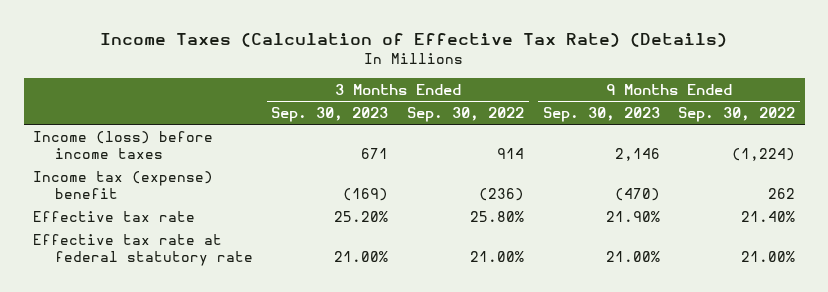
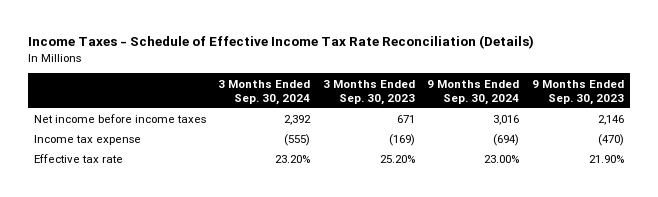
- Income Taxes (Calculation of Effective Tax Rate) (Details)
+ Income Taxes - Schedule of Effective Income Tax Rate Reconciliation (Details)
- | 3 Months Ended Sep. 30, 2023 | 3 Months Ended Sep. 30, 2022 | 9 Months Ended Sep. 30, 2023 | 9 Months Ended Sep. 30, 2022
+ | 3 Months Ended Sep. 30, 2024 | 3 Months Ended Sep. 30, 2023 | 9 Months Ended Sep. 30, 2024 | 9 Months Ended Sep. 30, 2023
- Income (loss) before income taxes | 671 | 914 | 2,146 | (1,224)
- Income tax (expense) benefit | (169) | (236) | (470) | 262
+ Net income before income taxes | 2,392 | 671 | 3,016 | 2,146
+ Income tax expense | (555) | (169) | (694) | (470)
- Effective tax rate at federal statutory rate | 21.00% | 21.00% | 21.00% | 21.00%

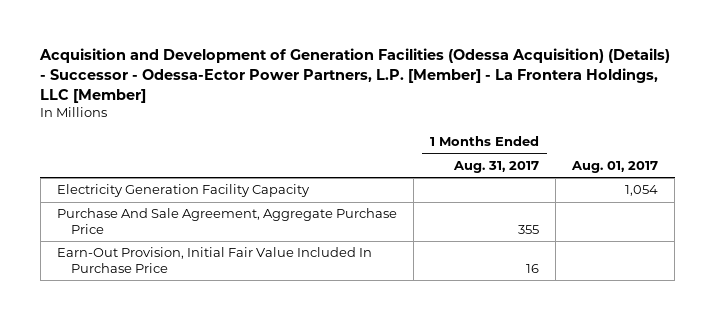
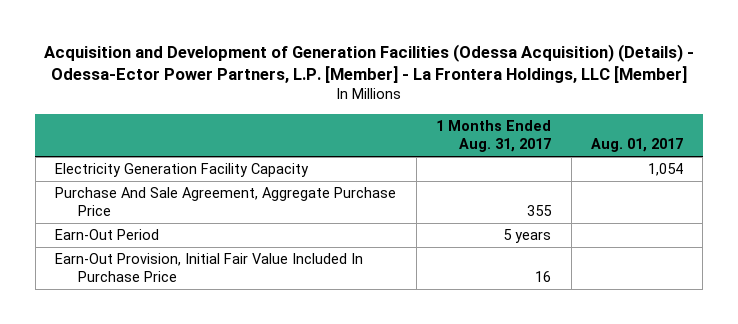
- Acquisition and Development of Generation Facilities (Odessa Acquisition) (Details) - Successor - Odessa-Ector Power Partners, L.P. [Member] - La Frontera Holdings, LLC [Member]
+ Acquisition and Development of Generation Facilities (Odessa Acquisition) (Details) - Odessa-Ector Power Partners, L.P. [Member] - La Frontera Holdings, LLC [Member]
+ Earn-Out Period | 5 years |

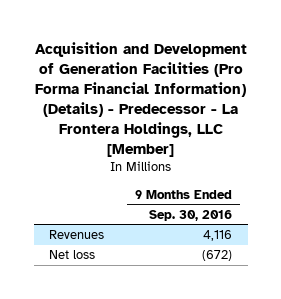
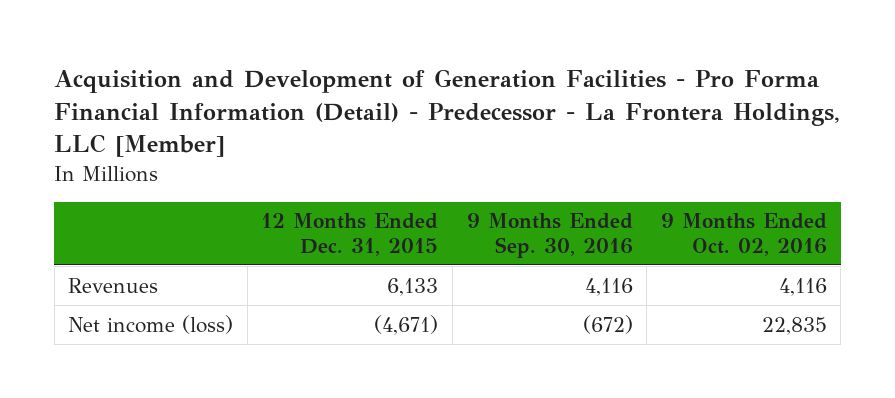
- Acquisition and Development of Generation Facilities (Pro Forma Financial Information) (Details) - Predecessor - La Frontera Holdings, LLC [Member]
+ Acquisition and Development of Generation Facilities - Pro Forma Financial Information (Detail) - Predecessor - La Frontera Holdings, LLC [Member]
- | 9 Months Ended Sep. 30, 2016
+ | 12 Months Ended Dec. 31, 2015 | 9 Months Ended Sep. 30, 2016 | 9 Months Ended Oct. 02, 2016
- Net loss | (672)
+ Net income (loss) | (4,671) | (672) | 22,835

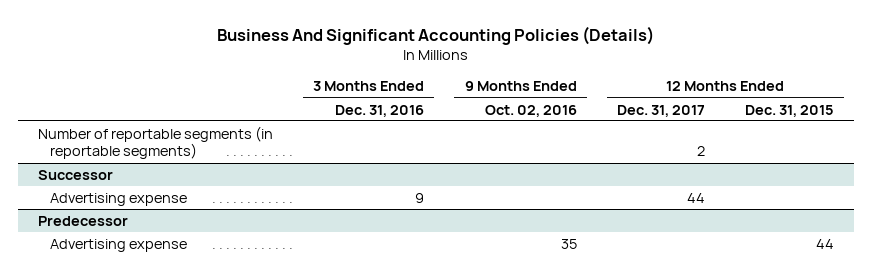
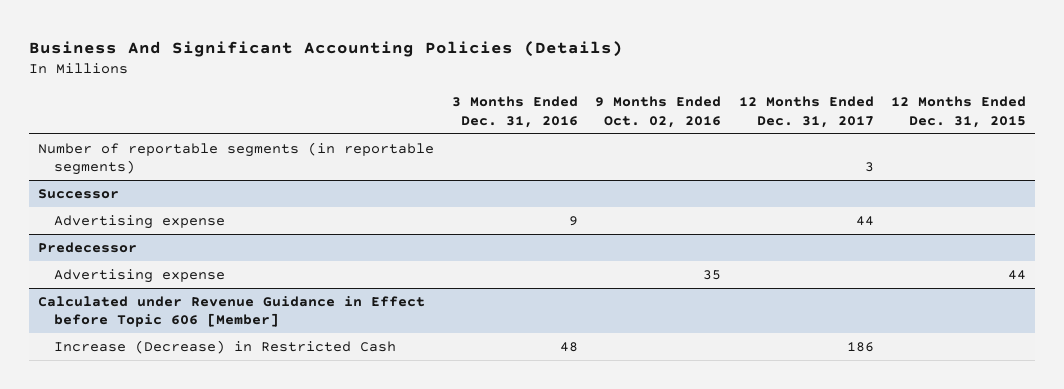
- Number of reportable segments (in reportable segments) | | | 2 |
+ Number of reportable segments (in reportable segments) | | | 3 |
+ Calculated under Revenue Guidance in Effect before Topic 606 [Member]
+ Increase (Decrease) in Restricted Cash | 48 | | 186 |

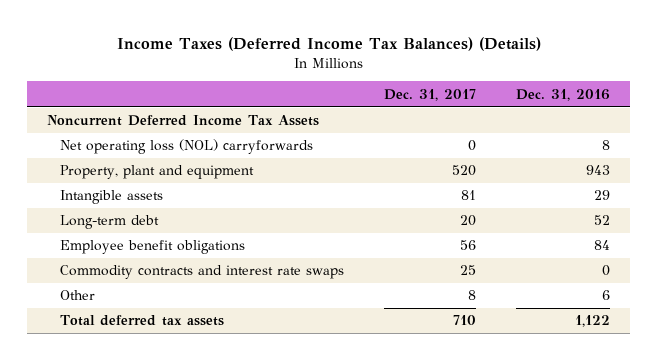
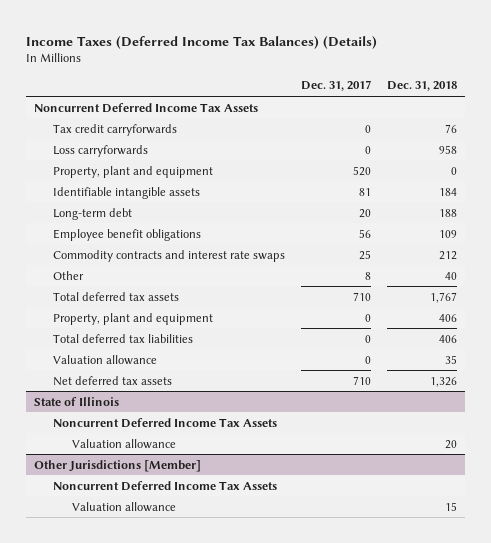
- | Dec. 31, 2017 | Dec. 31, 2016
+ | Dec. 31, 2017 | Dec. 31, 2018
- Net operating loss (NOL) carryforwards | 0 | 8
+ Tax credit carryforwards | 0 | 76
+ Loss carryforwards | 0 | 958
- Intangible assets | 81 | 29
+ Identifiable intangible assets | 81 | 184
+ Property, plant and equipment | 0 | 406
+ Total deferred tax liabilities | 0 | 406
+ Valuation allowance | 0 | 35
+ Net deferred tax assets | 710 | 1,326
+ State of Illinois
+ Noncurrent Deferred Income Tax Assets
+ Valuation allowance | | 20
+ Other Jurisdictions [Member]
+ Noncurrent Deferred Income Tax Assets
+ Valuation allowance | | 15

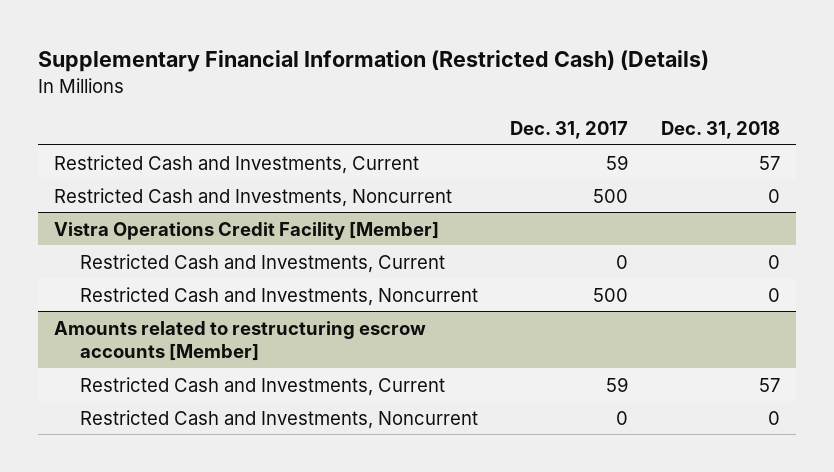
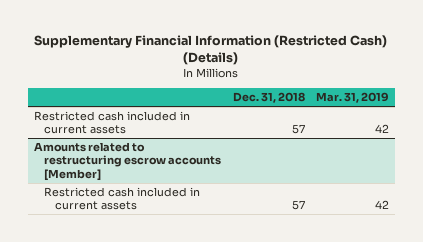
- | Dec. 31, 2017 | Dec. 31, 2018
+ | Dec. 31, 2018 | Mar. 31, 2019
- Restricted Cash and Investments, Current | 59 | 57
- Restricted Cash and Investments, Noncurrent | 500 | 0
- Vistra Operations Credit Facility [Member]
- Restricted Cash and Investments, Current | 0 | 0
- Restricted Cash and Investments, Noncurrent | 500 | 0
+ Restricted cash included in current assets | 57 | 42
@ Amounts related to restructuring escrow accounts [Member]
- Restricted Cash and Investments, Current | 59 | 57
- Restricted Cash and Investments, Noncurrent | 0 | 0
+ Restricted cash included in current assets | 57 | 42

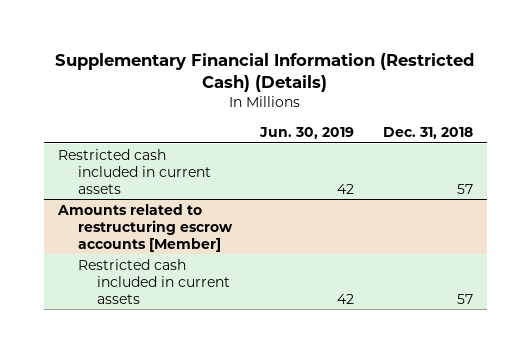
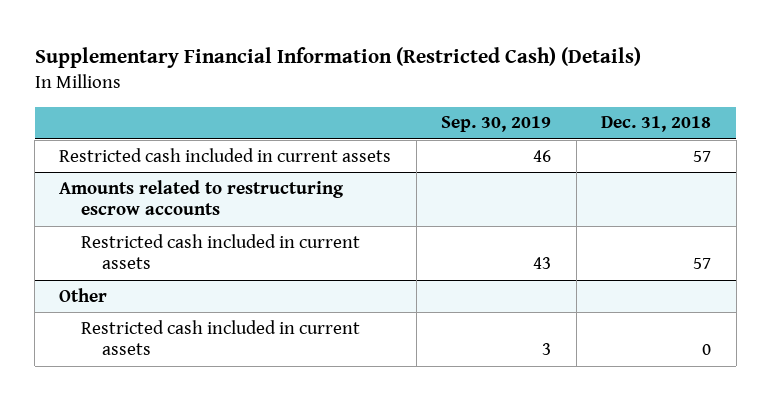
- | Jun. 30, 2019 | Dec. 31, 2018
+ | Sep. 30, 2019 | Dec. 31, 2018
- Amounts related to restructuring escrow accounts [Member]
+ Amounts related to restructuring escrow accounts
+ Other
+ Restricted cash included in current assets | 3 | 0

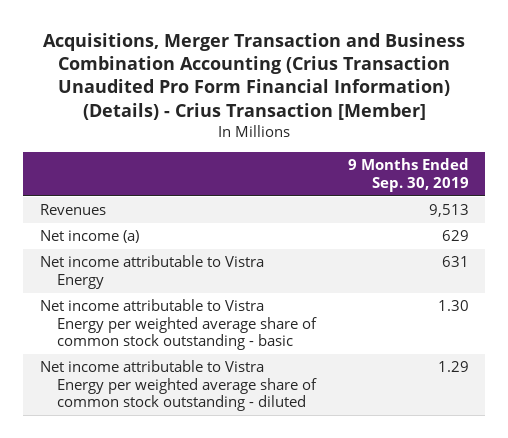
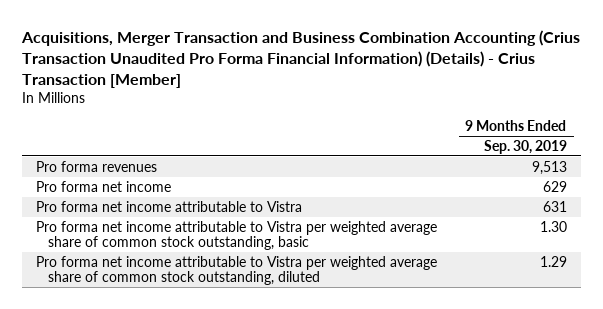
- Acquisitions, Merger Transaction and Business Combination Accounting (Crius Transaction Unaudited Pro Form Financial Information) (Details) - Crius Transaction [Member]
+ Acquisitions, Merger Transaction and Business Combination Accounting (Crius Transaction Unaudited Pro Forma Financial Information) (Details) - Crius Transaction [Member]
- Revenues | 9,513
- Net income (a) | 629
- Net income attributable to Vistra Energy | 631
- Net income attributable to Vistra Energy per weighted average share of common stock outstanding - basic | 1.30
- Net income attributable to Vistra Energy per weighted average share of common stock outstanding - diluted | 1.29
+ Pro forma revenues | 9,513
+ Pro forma net income | 629
+ Pro forma net income attributable to Vistra | 631
+ Pro forma net income attributable to Vistra per weighted average share of common stock outstanding, basic | 1.30
+ Pro forma net income attributable to Vistra per weighted average share of common stock outstanding, diluted | 1.29

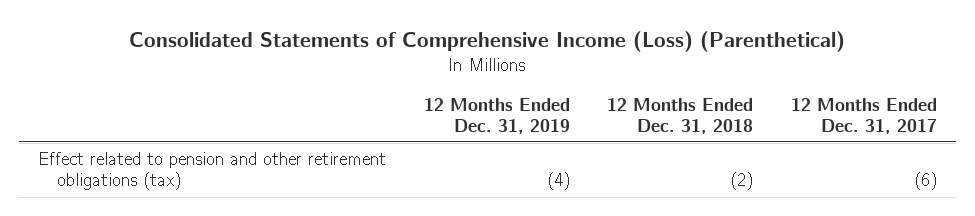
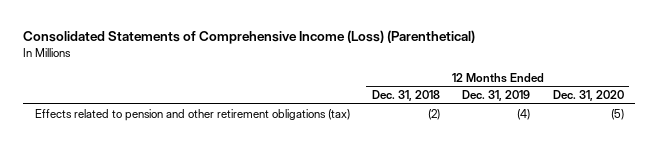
- | 12 Months Ended Dec. 31, 2019 | 12 Months Ended Dec. 31, 2018 | 12 Months Ended Dec. 31, 2017
+ | 12 Months Ended Dec. 31, 2018 | 12 Months Ended Dec. 31, 2019 | 12 Months Ended Dec. 31, 2020
- Effect related to pension and other retirement obligations (tax) | (4) | (2) | (6)
+ Effects related to pension and other retirement obligations (tax) | (2) | (4) | (5)

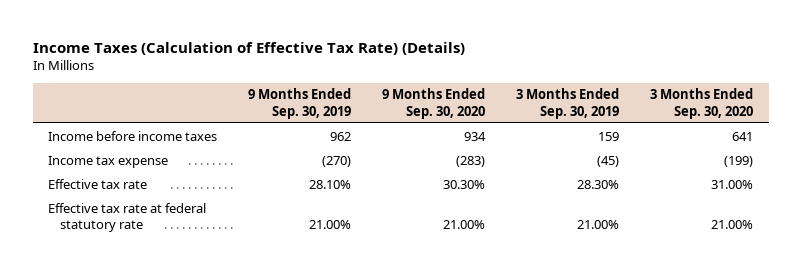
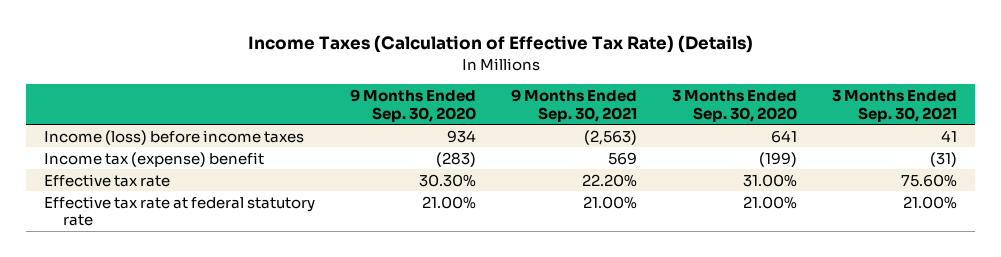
- | 9 Months Ended Sep. 30, 2019 | 9 Months Ended Sep. 30, 2020 | 3 Months Ended Sep. 30, 2019 | 3 Months Ended Sep. 30, 2020
+ | 9 Months Ended Sep. 30, 2020 | 9 Months Ended Sep. 30, 2021 | 3 Months Ended Sep. 30, 2020 | 3 Months Ended Sep. 30, 2021
- Income before income taxes | 962 | 934 | 159 | 641
- Income tax expense | (270) | (283) | (45) | (199)
+ Income (loss) before income taxes | 934 | (2,563) | 641 | 41
+ Income tax (expense) benefit | (283) | 569 | (199) | (31)

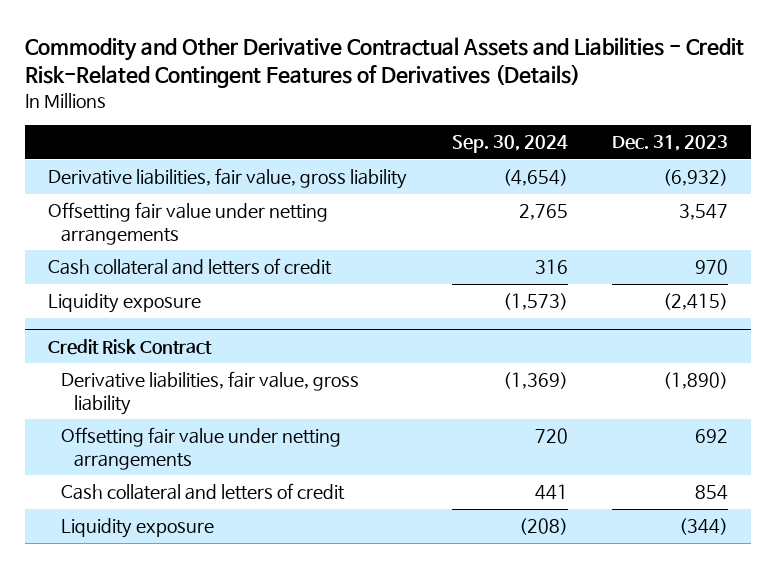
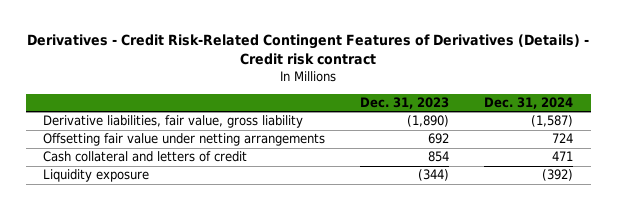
- Commodity and Other Derivative Contractual Assets and Liabilities - Credit Risk-Related Contingent Features of Derivatives (Details)
+ Derivatives - Credit Risk-Related Contingent Features of Derivatives (Details) - Credit risk contract
- | Sep. 30, 2024 | Dec. 31, 2023
+ | Dec. 31, 2023 | Dec. 31, 2024
- Derivative liabilities, fair value, gross liability | (4,654) | (6,932)
- Offsetting fair value under netting arrangements | 2,765 | 3,547
- Cash collateral and letters of credit | 316 | 970
- Liquidity exposure | (1,573) | (2,415)
- Credit Risk Contract

